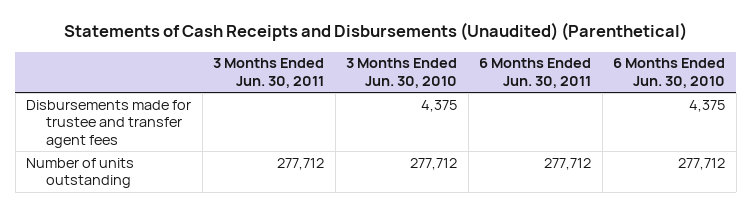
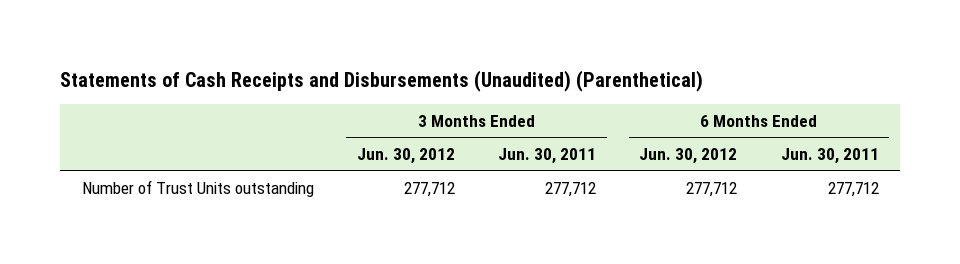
- | 3 Months Ended Jun. 30, 2011 | 3 Months Ended Jun. 30, 2010 | 6 Months Ended Jun. 30, 2011 | 6 Months Ended Jun. 30, 2010
+ | 3 Months Ended Jun. 30, 2012 | 3 Months Ended Jun. 30, 2011 | 6 Months Ended Jun. 30, 2012 | 6 Months Ended Jun. 30, 2011
- Disbursements made for trustee and transfer agent fees | | 4,375 | | 4,375
- Number of units outstanding | 277,712 | 277,712 | 277,712 | 277,712
+ Number of Trust Units outstanding | 277,712 | 277,712 | 277,712 | 277,712

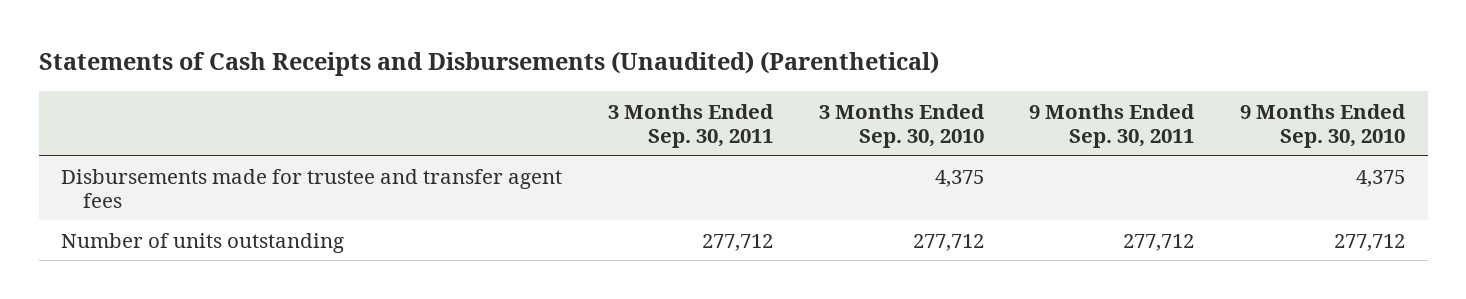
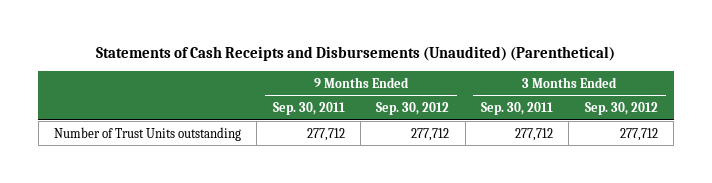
- | 3 Months Ended Sep. 30, 2011 | 3 Months Ended Sep. 30, 2010 | 9 Months Ended Sep. 30, 2011 | 9 Months Ended Sep. 30, 2010
+ | 9 Months Ended Sep. 30, 2011 | 9 Months Ended Sep. 30, 2012 | 3 Months Ended Sep. 30, 2011 | 3 Months Ended Sep. 30, 2012
- Disbursements made for trustee and transfer agent fees | | 4,375 | | 4,375
- Number of units outstanding | 277,712 | 277,712 | 277,712 | 277,712
+ Number of Trust Units outstanding | 277,712 | 277,712 | 277,712 | 277,712

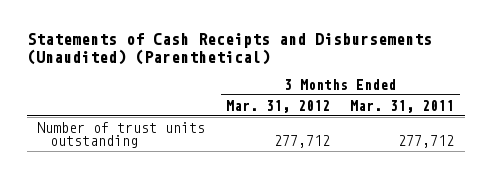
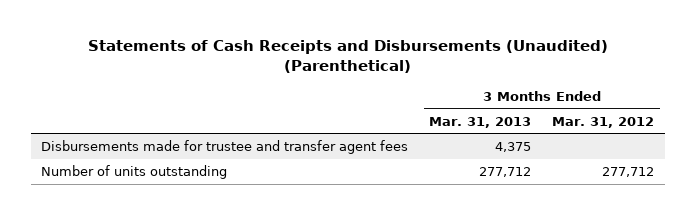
- | 3 Months Ended Mar. 31, 2012 | 3 Months Ended Mar. 31, 2011
+ | 3 Months Ended Mar. 31, 2013 | 3 Months Ended Mar. 31, 2012
- Number of trust units outstanding | 277,712 | 277,712
+ Disbursements made for trustee and transfer agent fees | 4,375 |
+ Number of units outstanding | 277,712 | 277,712

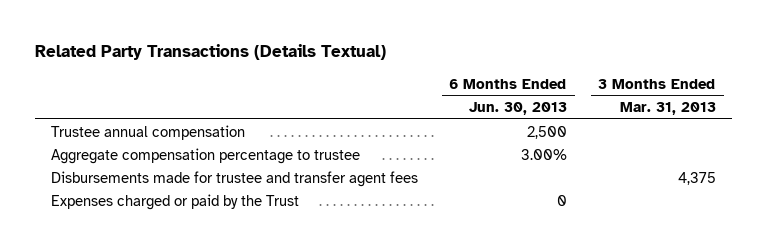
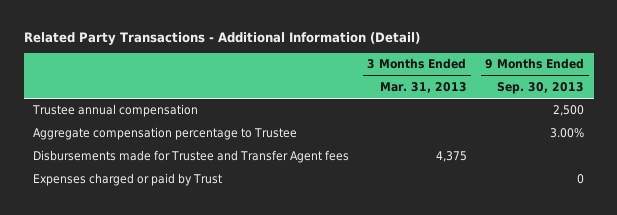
- Related Party Transactions (Details Textual)
+ Related Party Transactions - Additional Information (Detail)
- | 6 Months Ended Jun. 30, 2013 | 3 Months Ended Mar. 31, 2013
+ | 3 Months Ended Mar. 31, 2013 | 9 Months Ended Sep. 30, 2013
- Aggregate compensation percentage to trustee | 3.00% |
- Disbursements made for trustee and transfer agent fees | | 4,375
- Expenses charged or paid by the Trust | 0 |
+ Aggregate compensation percentage to Trustee | | 3.00%
+ Disbursements made for Trustee and Transfer Agent fees | 4,375 |
+ Expenses charged or paid by Trust | | 0

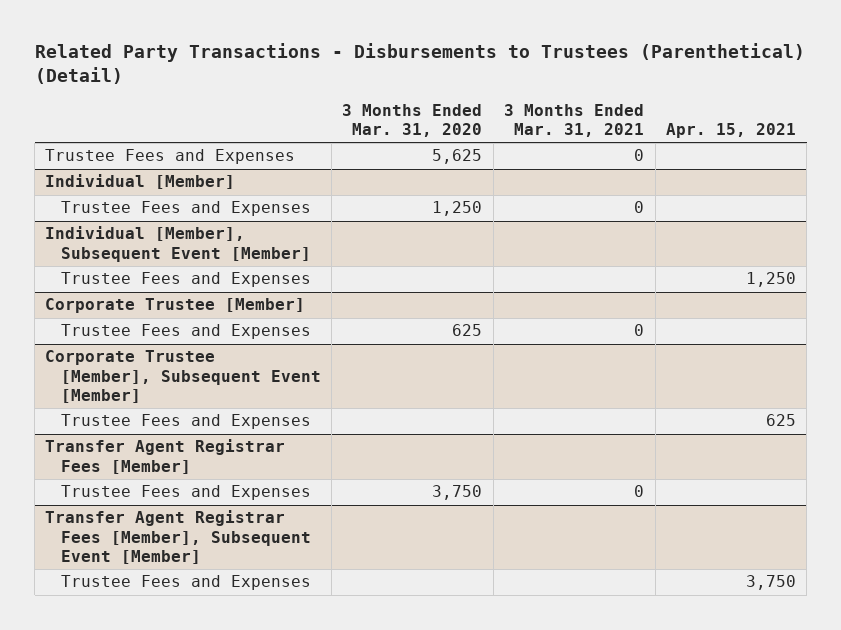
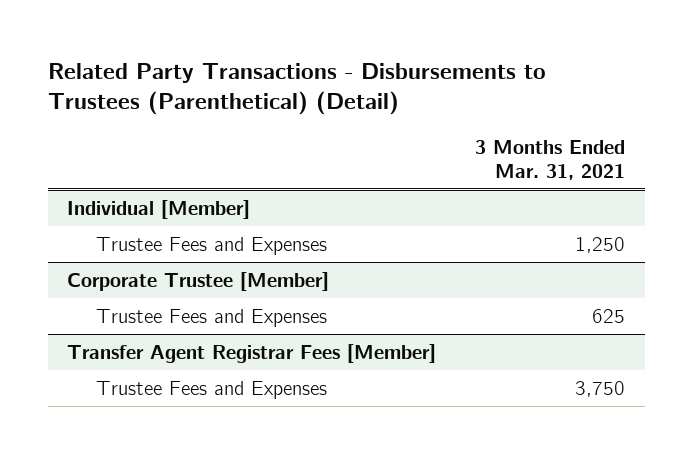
- | 3 Months Ended Mar. 31, 2020 | 3 Months Ended Mar. 31, 2021 | Apr. 15, 2021
+ | 3 Months Ended Mar. 31, 2021
- Trustee Fees and Expenses | 5,625 | 0 |
@ Individual [Member]
- Trustee Fees and Expenses | 1,250 | 0 |
- Individual [Member], Subsequent Event [Member]
- Trustee Fees and Expenses | | | 1,250
@ Individual [Member]
+ Trustee Fees and Expenses | 1,250
@ Corporate Trustee [Member]
- Trustee Fees and Expenses | 625 | 0 |
- Corporate Trustee [Member], Subsequent Event [Member]
- Trustee Fees and Expenses | | | 625
@ Corporate Trustee [Member]
+ Trustee Fees and Expenses | 625
@ Transfer Agent Registrar Fees [Member]
- Trustee Fees and Expenses | 3,750 | 0 |
- Transfer Agent Registrar Fees [Member], Subsequent Event [Member]
- Trustee Fees and Expenses | | | 3,750
@ Transfer Agent Registrar Fees [Member]
+ Trustee Fees and Expenses | 3,750

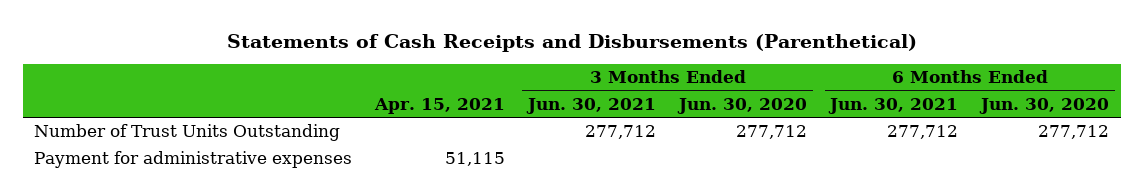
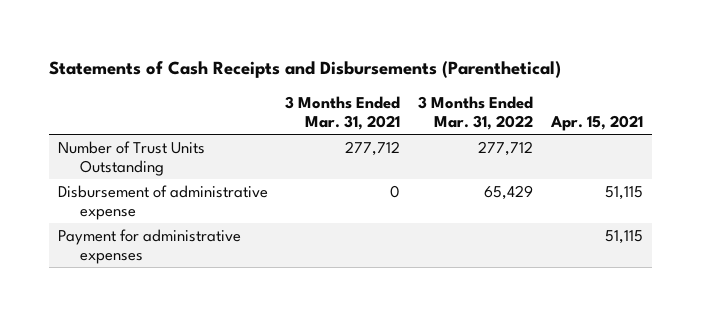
- | Apr. 15, 2021 | 3 Months Ended Jun. 30, 2021 | 3 Months Ended Jun. 30, 2020 | 6 Months Ended Jun. 30, 2021 | 6 Months Ended Jun. 30, 2020
+ | 3 Months Ended Mar. 31, 2021 | 3 Months Ended Mar. 31, 2022 | Apr. 15, 2021
+ Disbursement of administrative expense | 0 | 65,429 | 51,115

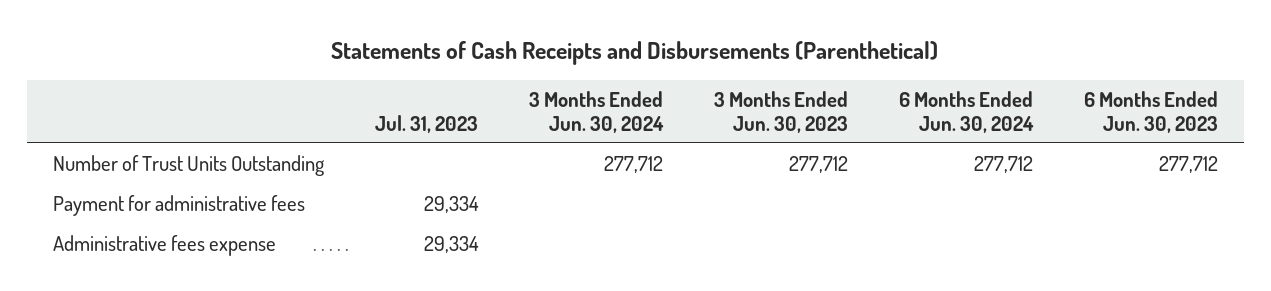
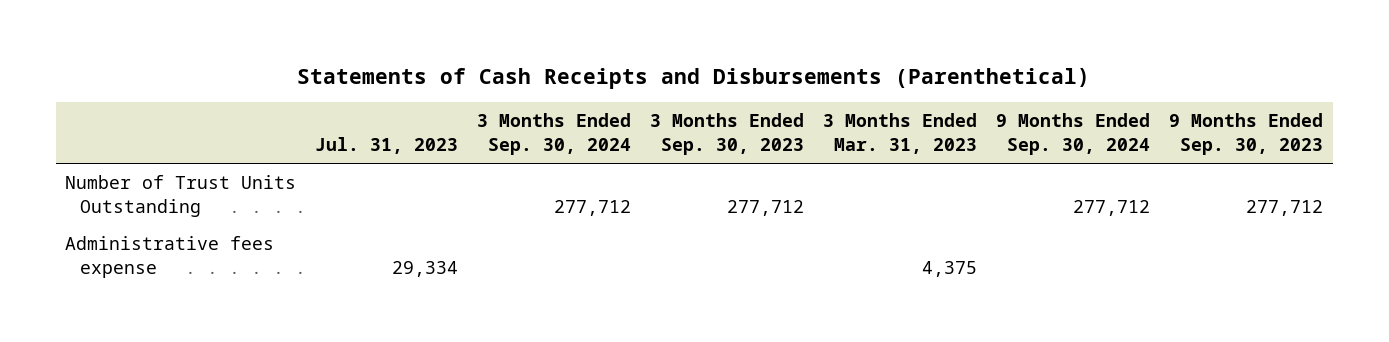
- | Jul. 31, 2023 | 3 Months Ended Jun. 30, 2024 | 3 Months Ended Jun. 30, 2023 | 6 Months Ended Jun. 30, 2024 | 6 Months Ended Jun. 30, 2023
+ | Jul. 31, 2023 | 3 Months Ended Sep. 30, 2024 | 3 Months Ended Sep. 30, 2023 | 3 Months Ended Mar. 31, 2023 | 9 Months Ended Sep. 30, 2024 | 9 Months Ended Sep. 30, 2023
- Payment for administrative fees | 29,334 | | | |

